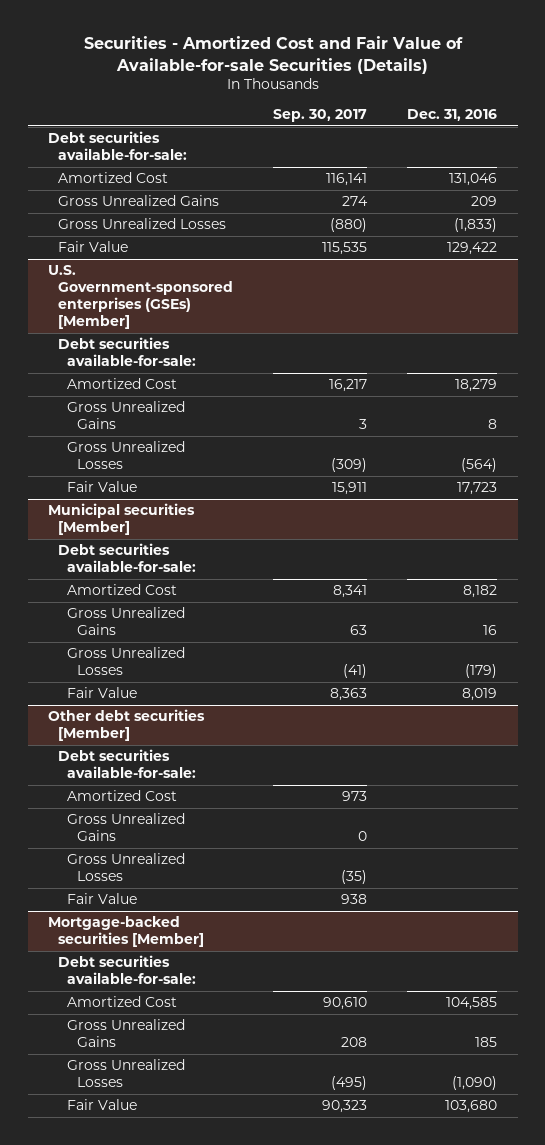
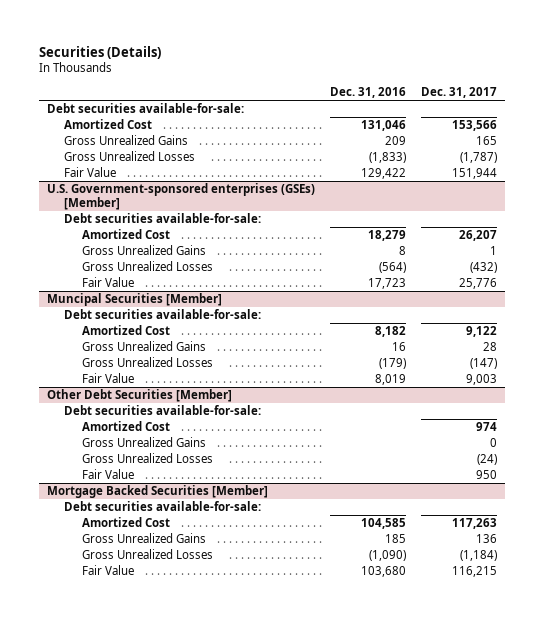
- Securities - Amortized Cost and Fair Value of Available-for-sale Securities (Details)
+ Securities (Details)
- | Sep. 30, 2017 | Dec. 31, 2016
+ | Dec. 31, 2016 | Dec. 31, 2017
- Municipal securities [Member]
+ Muncipal Securities [Member]
- Other debt securities [Member]
+ Other Debt Securities [Member]
- Mortgage-backed securities [Member]
+ Mortgage Backed Securities [Member]

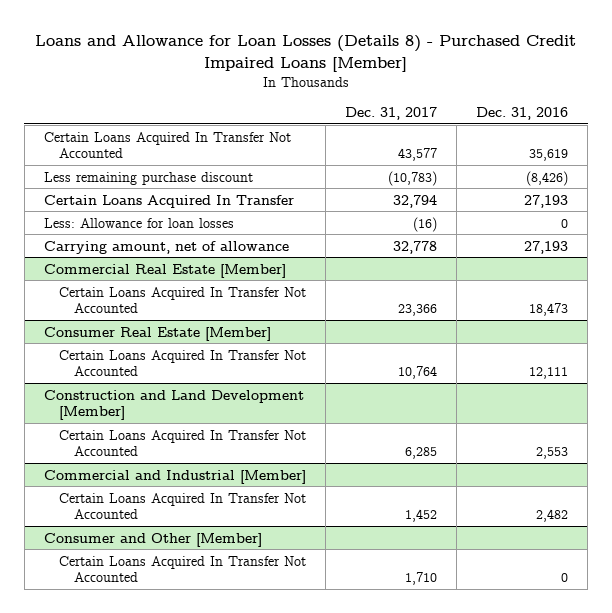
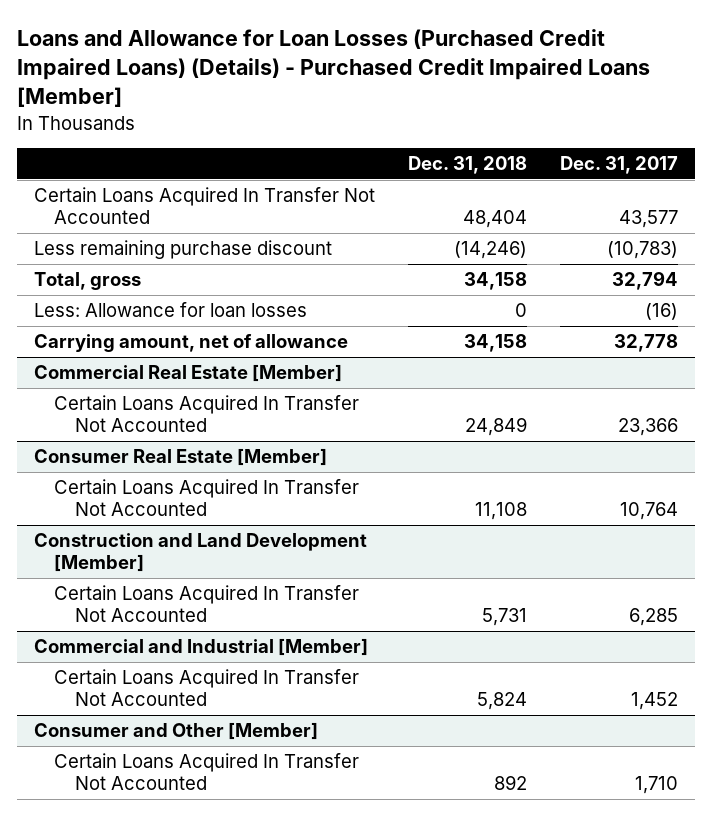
- Loans and Allowance for Loan Losses (Details 8) - Purchased Credit Impaired Loans [Member]
+ Loans and Allowance for Loan Losses (Purchased Credit Impaired Loans) (Details) - Purchased Credit Impaired Loans [Member]
- | Dec. 31, 2017 | Dec. 31, 2016
+ | Dec. 31, 2018 | Dec. 31, 2017
- Certain Loans Acquired In Transfer | 32,794 | 27,193
+ Total, gross | 34,158 | 32,794

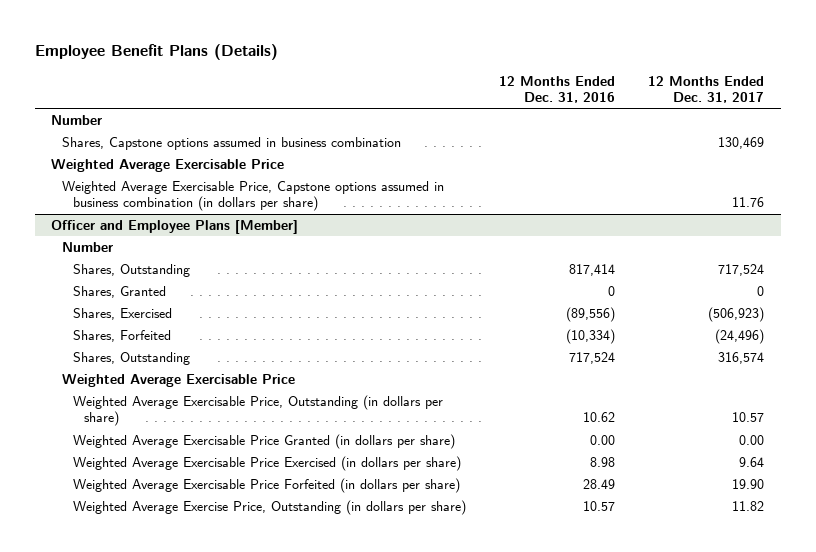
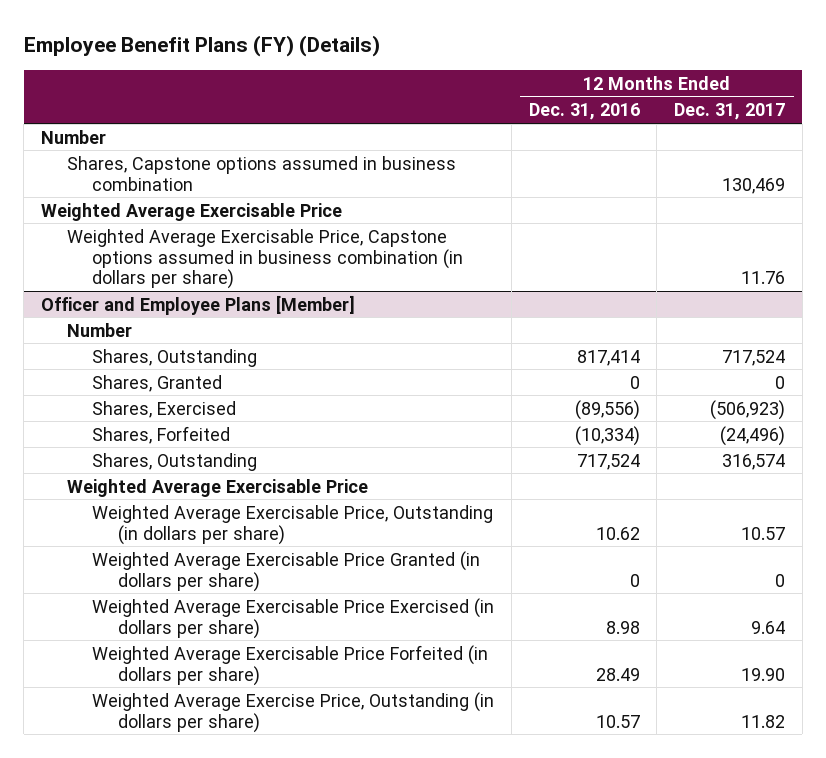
- Employee Benefit Plans (Details)
+ Employee Benefit Plans (FY) (Details)
@ Officer and Employee Plans [Member]
- Weighted Average Exercisable Price Granted (in dollars per share) | 0.00 | 0.00
+ Weighted Average Exercisable Price Granted (in dollars per share) | 0 | 0

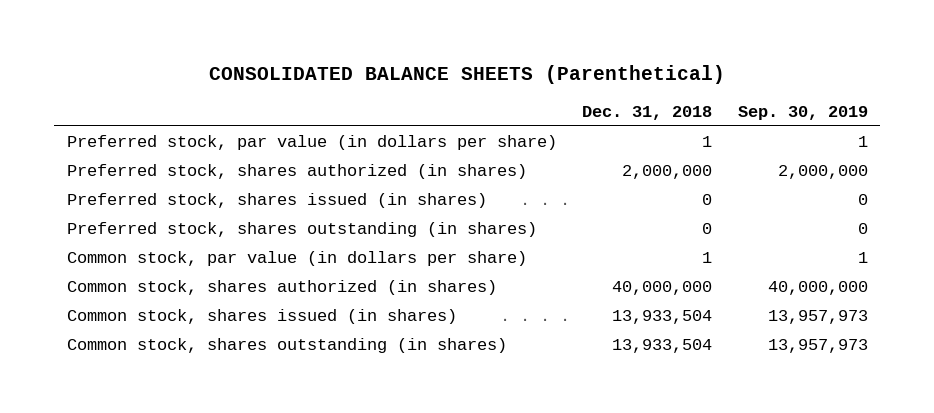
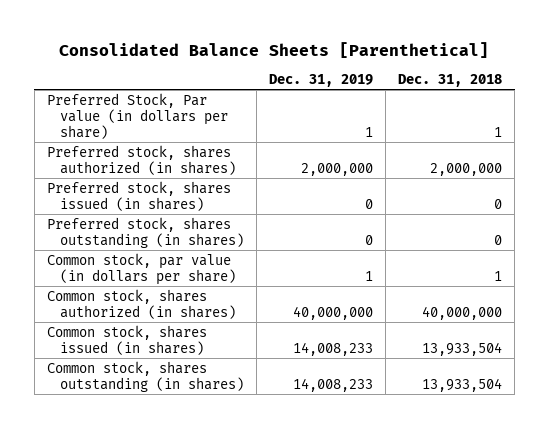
- CONSOLIDATED BALANCE SHEETS (Parenthetical)
+ Consolidated Balance Sheets [Parenthetical]
- | Dec. 31, 2018 | Sep. 30, 2019
+ | Dec. 31, 2019 | Dec. 31, 2018
- Preferred stock, par value (in dollars per share) | 1 | 1
+ Preferred Stock, Par value (in dollars per share) | 1 | 1

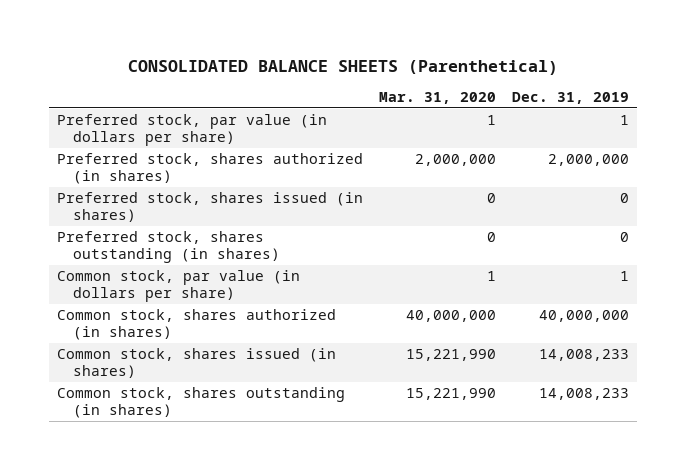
- Consolidated Balance Sheets [Parenthetical]
+ CONSOLIDATED BALANCE SHEETS (Parenthetical)
- | Dec. 31, 2019 | Dec. 31, 2018
+ | Mar. 31, 2020 | Dec. 31, 2019
- Preferred Stock, Par value (in dollars per share) | 1 | 1
+ Preferred stock, par value (in dollars per share) | 1 | 1

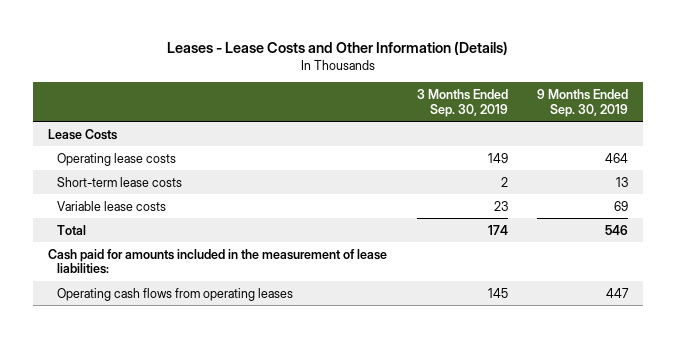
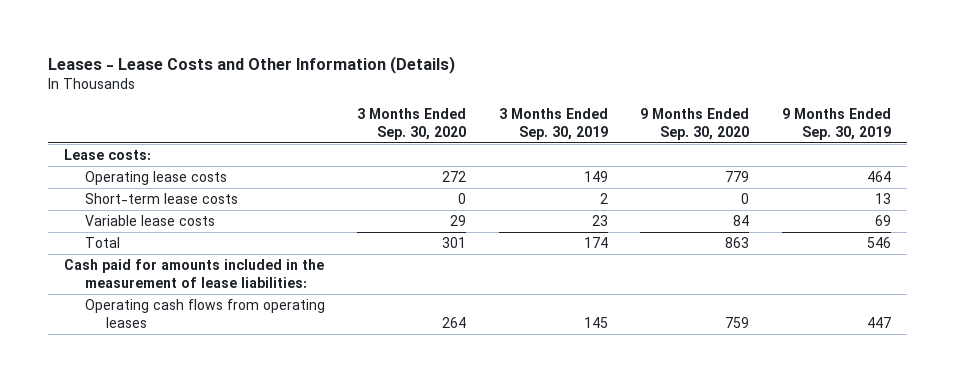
- | 3 Months Ended Sep. 30, 2019 | 9 Months Ended Sep. 30, 2019
+ | 3 Months Ended Sep. 30, 2020 | 3 Months Ended Sep. 30, 2019 | 9 Months Ended Sep. 30, 2020 | 9 Months Ended Sep. 30, 2019
- Lease Costs
+ Lease costs:

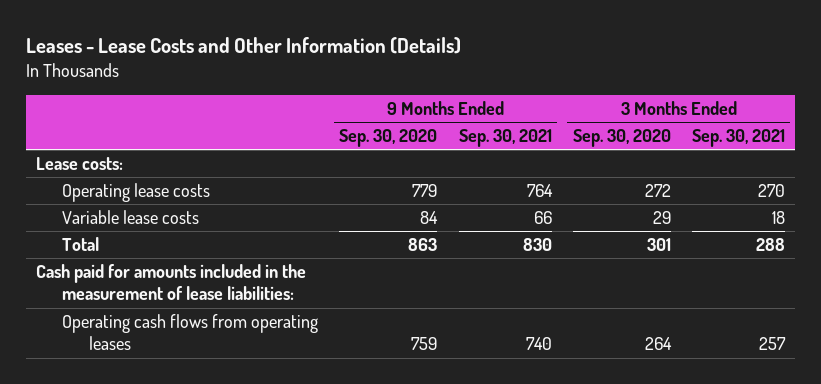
- | 3 Months Ended Sep. 30, 2020 | 3 Months Ended Sep. 30, 2019 | 9 Months Ended Sep. 30, 2020 | 9 Months Ended Sep. 30, 2019
+ | 9 Months Ended Sep. 30, 2020 | 9 Months Ended Sep. 30, 2021 | 3 Months Ended Sep. 30, 2020 | 3 Months Ended Sep. 30, 2021
- Short-term lease costs | 0 | 2 | 0 | 13

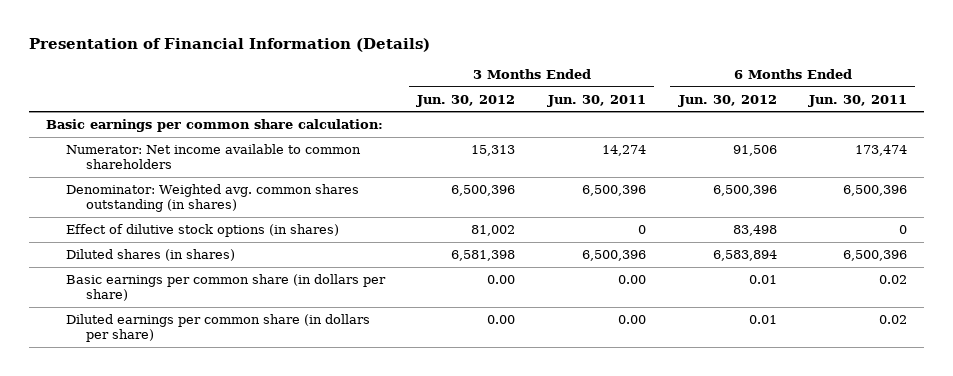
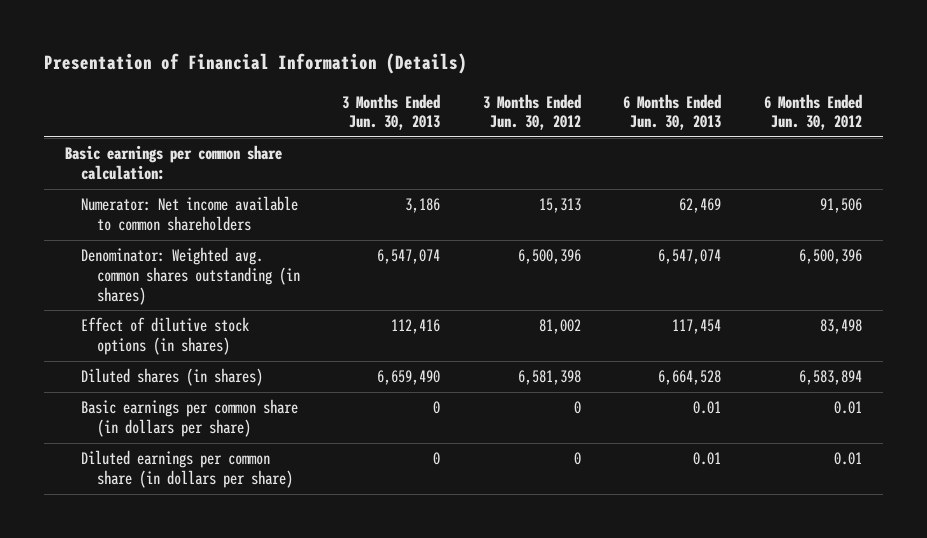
- | 3 Months Ended Jun. 30, 2012 | 3 Months Ended Jun. 30, 2011 | 6 Months Ended Jun. 30, 2012 | 6 Months Ended Jun. 30, 2011
+ | 3 Months Ended Jun. 30, 2013 | 3 Months Ended Jun. 30, 2012 | 6 Months Ended Jun. 30, 2013 | 6 Months Ended Jun. 30, 2012
- Basic earnings per common share (in dollars per share) | 0.00 | 0.00 | 0.01 | 0.02
- Diluted earnings per common share (in dollars per share) | 0.00 | 0.00 | 0.01 | 0.02
+ Basic earnings per common share (in dollars per share) | 0 | 0 | 0.01 | 0.01
+ Diluted earnings per common share (in dollars per share) | 0 | 0 | 0.01 | 0.01

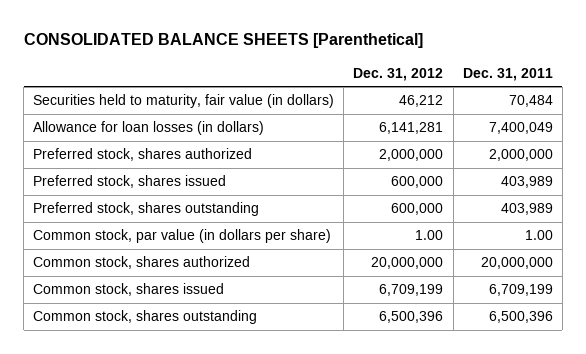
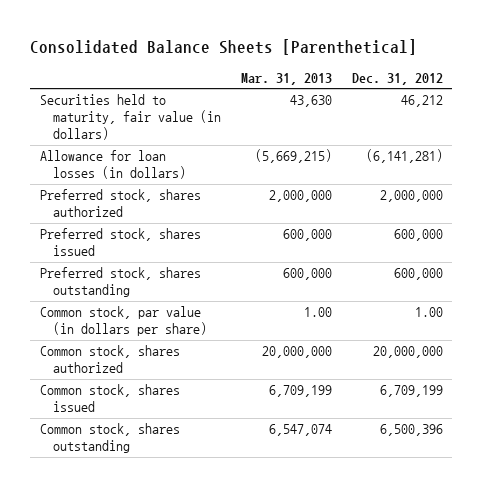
- CONSOLIDATED BALANCE SHEETS [Parenthetical]
+ Consolidated Balance Sheets [Parenthetical]
- | Dec. 31, 2012 | Dec. 31, 2011
+ | Mar. 31, 2013 | Dec. 31, 2012
- Allowance for loan losses (in dollars) | 6,141,281 | 7,400,049
+ Allowance for loan losses (in dollars) | (5,669,215) | (6,141,281)

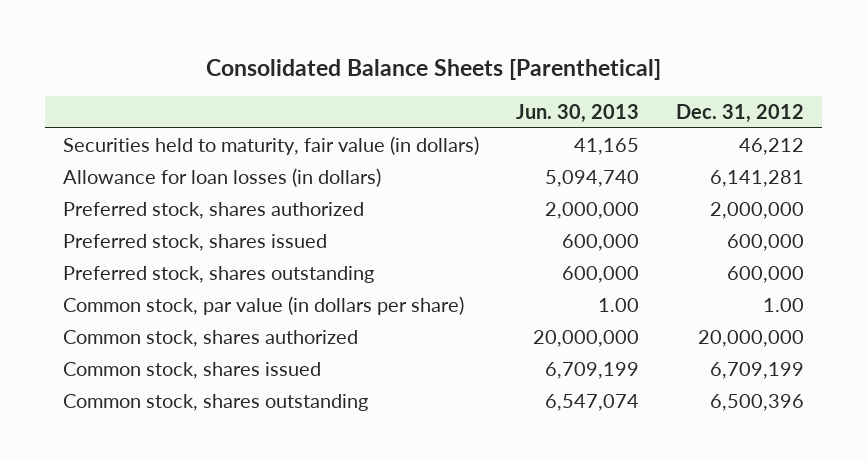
- | Mar. 31, 2013 | Dec. 31, 2012
+ | Jun. 30, 2013 | Dec. 31, 2012
- Allowance for loan losses (in dollars) | (5,669,215) | (6,141,281)
+ Allowance for loan losses (in dollars) | 5,094,740 | 6,141,281

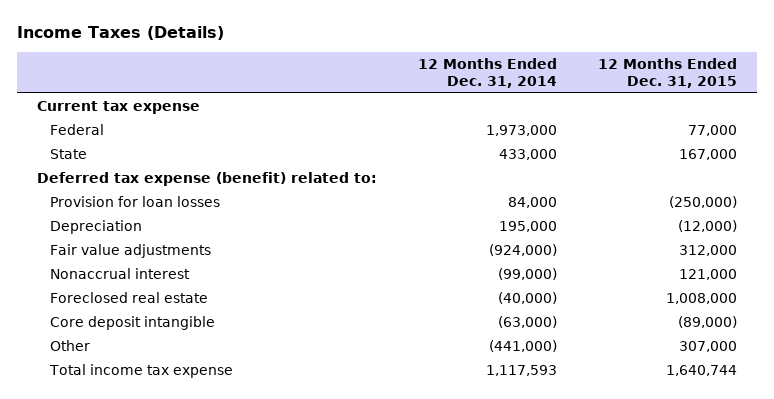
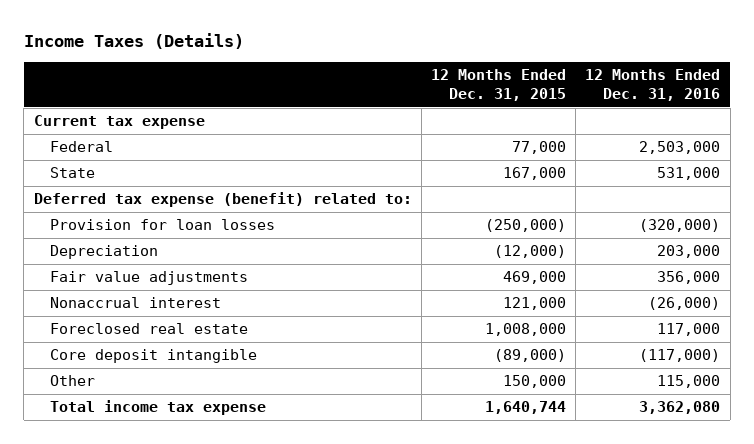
- | 12 Months Ended Dec. 31, 2014 | 12 Months Ended Dec. 31, 2015
+ | 12 Months Ended Dec. 31, 2015 | 12 Months Ended Dec. 31, 2016
- Fair value adjustments | (924,000) | 312,000
+ Fair value adjustments | 469,000 | 356,000
- Other | (441,000) | 307,000
+ Other | 150,000 | 115,000

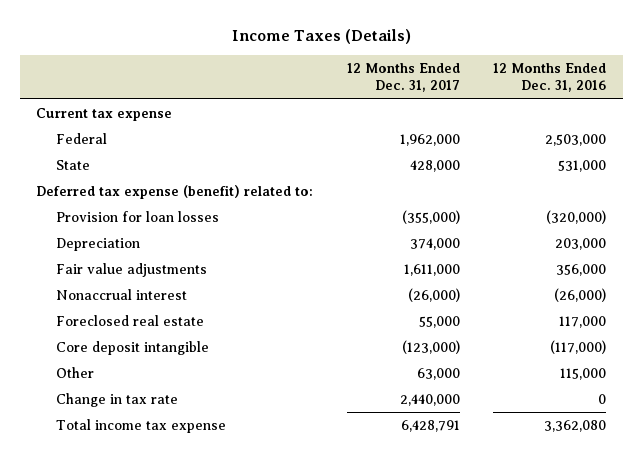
- | 12 Months Ended Dec. 31, 2015 | 12 Months Ended Dec. 31, 2016
+ | 12 Months Ended Dec. 31, 2017 | 12 Months Ended Dec. 31, 2016
+ Change in tax rate | 2,440,000 | 0

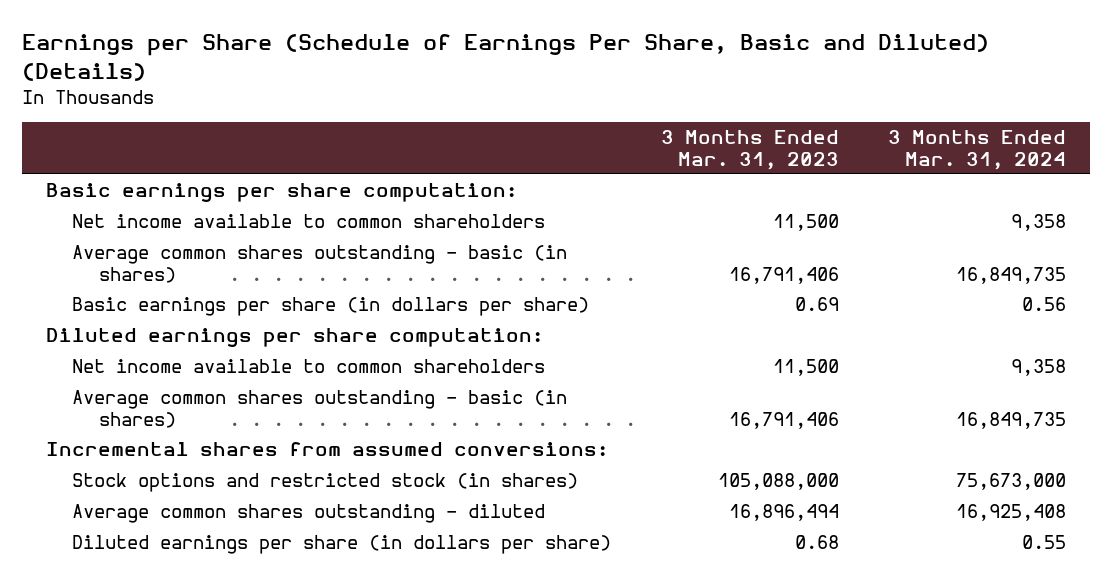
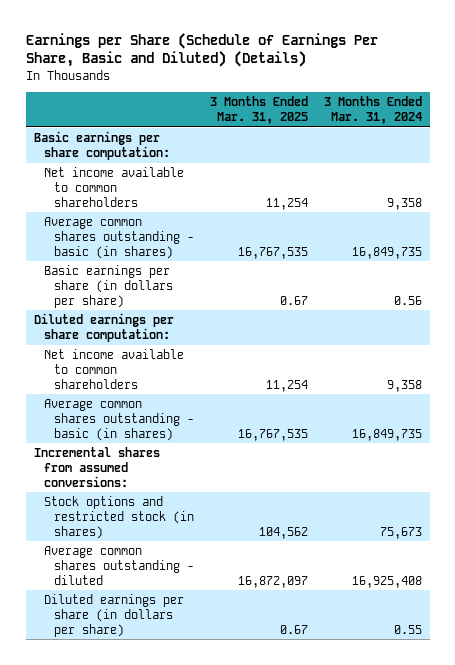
- | 3 Months Ended Mar. 31, 2023 | 3 Months Ended Mar. 31, 2024
+ | 3 Months Ended Mar. 31, 2025 | 3 Months Ended Mar. 31, 2024
- Stock options and restricted stock (in shares) | 105,088,000 | 75,673,000
+ Stock options and restricted stock (in shares) | 104,562 | 75,673

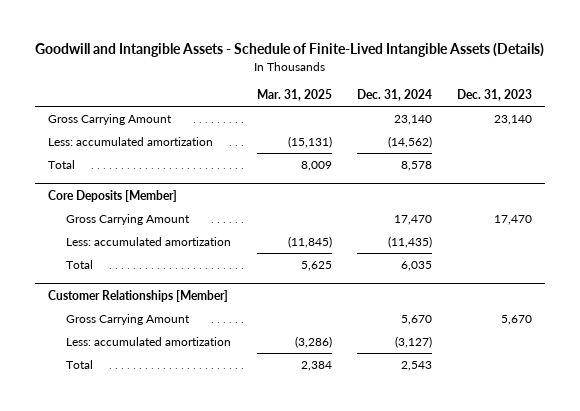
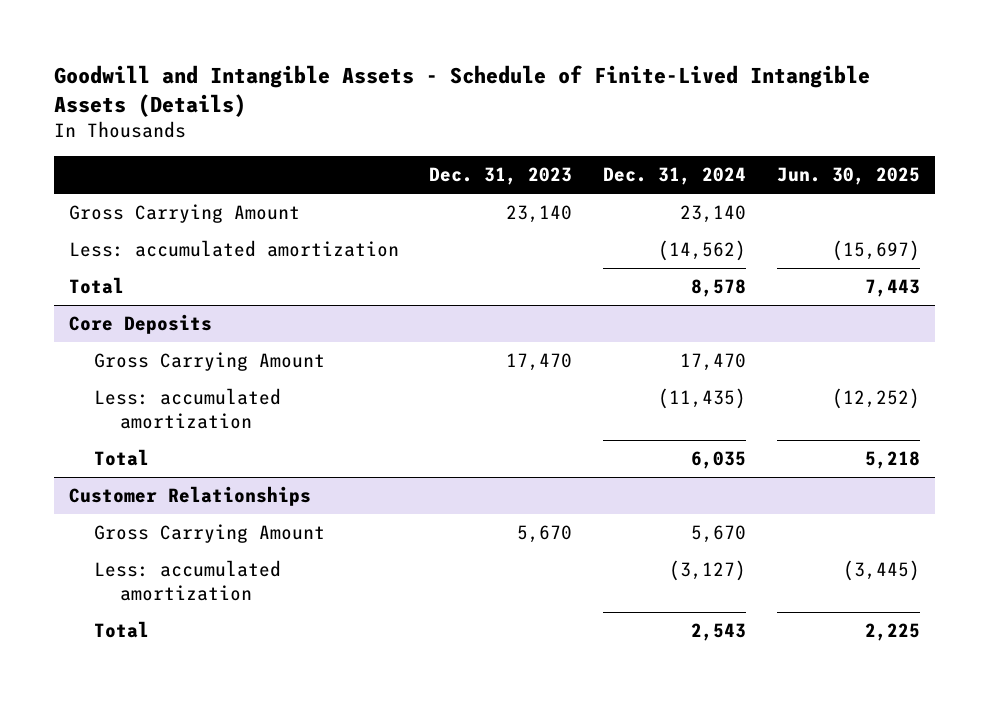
- | Mar. 31, 2025 | Dec. 31, 2024 | Dec. 31, 2023
+ | Dec. 31, 2023 | Dec. 31, 2024 | Jun. 30, 2025
- Core Deposits [Member]
+ Core Deposits
- Customer Relationships [Member]
+ Customer Relationships

